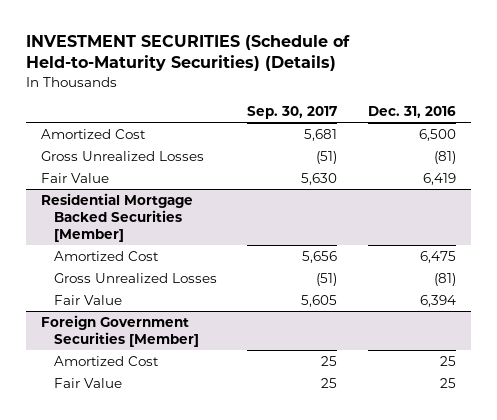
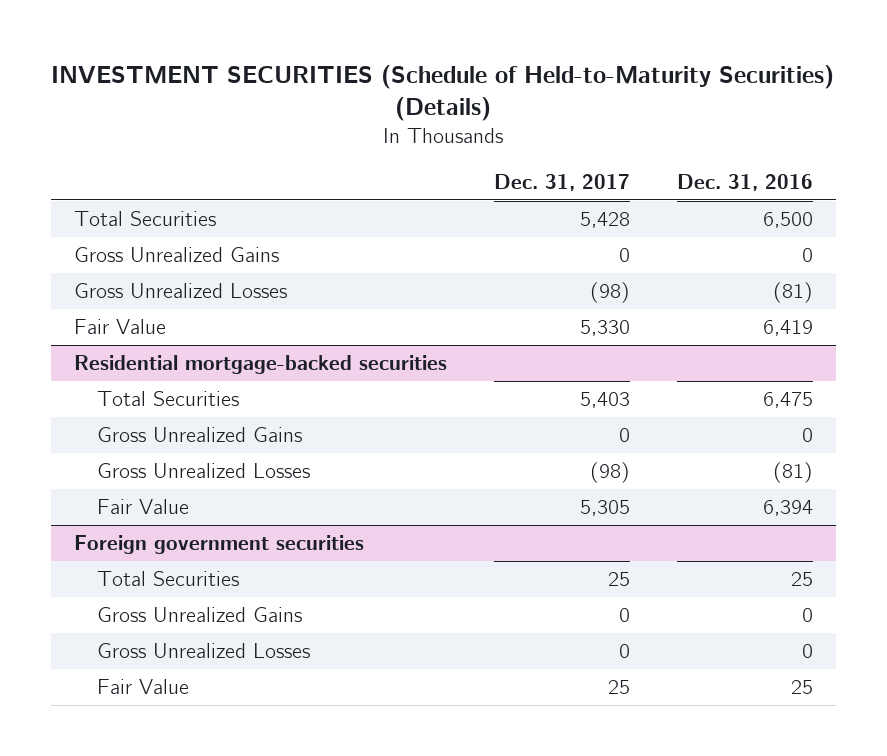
- | Sep. 30, 2017 | Dec. 31, 2016
+ | Dec. 31, 2017 | Dec. 31, 2016
- Amortized Cost | 5,681 | 6,500
+ Total Securities | 5,428 | 6,500
+ Gross Unrealized Gains | 0 | 0
- Residential Mortgage Backed Securities [Member]
- Amortized Cost | 5,656 | 6,475
+ Residential mortgage-backed securities
+ Total Securities | 5,403 | 6,475
+ Gross Unrealized Gains | 0 | 0
- Foreign Government Securities [Member]
- Amortized Cost | 25 | 25
+ Foreign government securities
+ Total Securities | 25 | 25
+ Gross Unrealized Gains | 0 | 0
+ Gross Unrealized Losses | 0 | 0

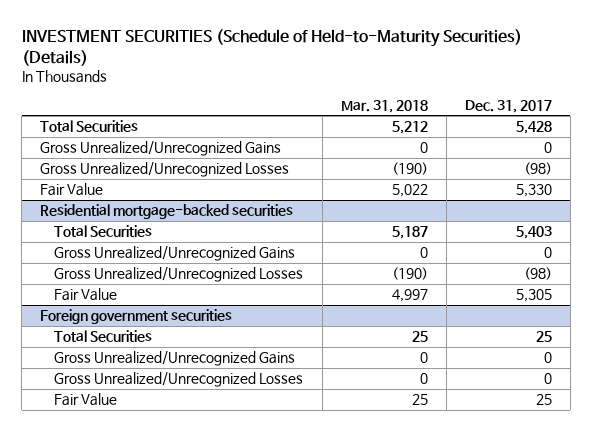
- | Dec. 31, 2017 | Dec. 31, 2016
+ | Mar. 31, 2018 | Dec. 31, 2017
- Gross Unrealized Gains | 0 | 0
- Gross Unrealized Losses | (98) | (81)
+ Gross Unrealized/Unrecognized Gains | 0 | 0
+ Gross Unrealized/Unrecognized Losses | (190) | (98)
@ Residential mortgage-backed securities
- Gross Unrealized Gains | 0 | 0
- Gross Unrealized Losses | (98) | (81)
+ Gross Unrealized/Unrecognized Gains | 0 | 0
+ Gross Unrealized/Unrecognized Losses | (190) | (98)
@ Foreign government securities
- Gross Unrealized Gains | 0 | 0
- Gross Unrealized Losses | 0 | 0
+ Gross Unrealized/Unrecognized Gains | 0 | 0
+ Gross Unrealized/Unrecognized Losses | 0 | 0

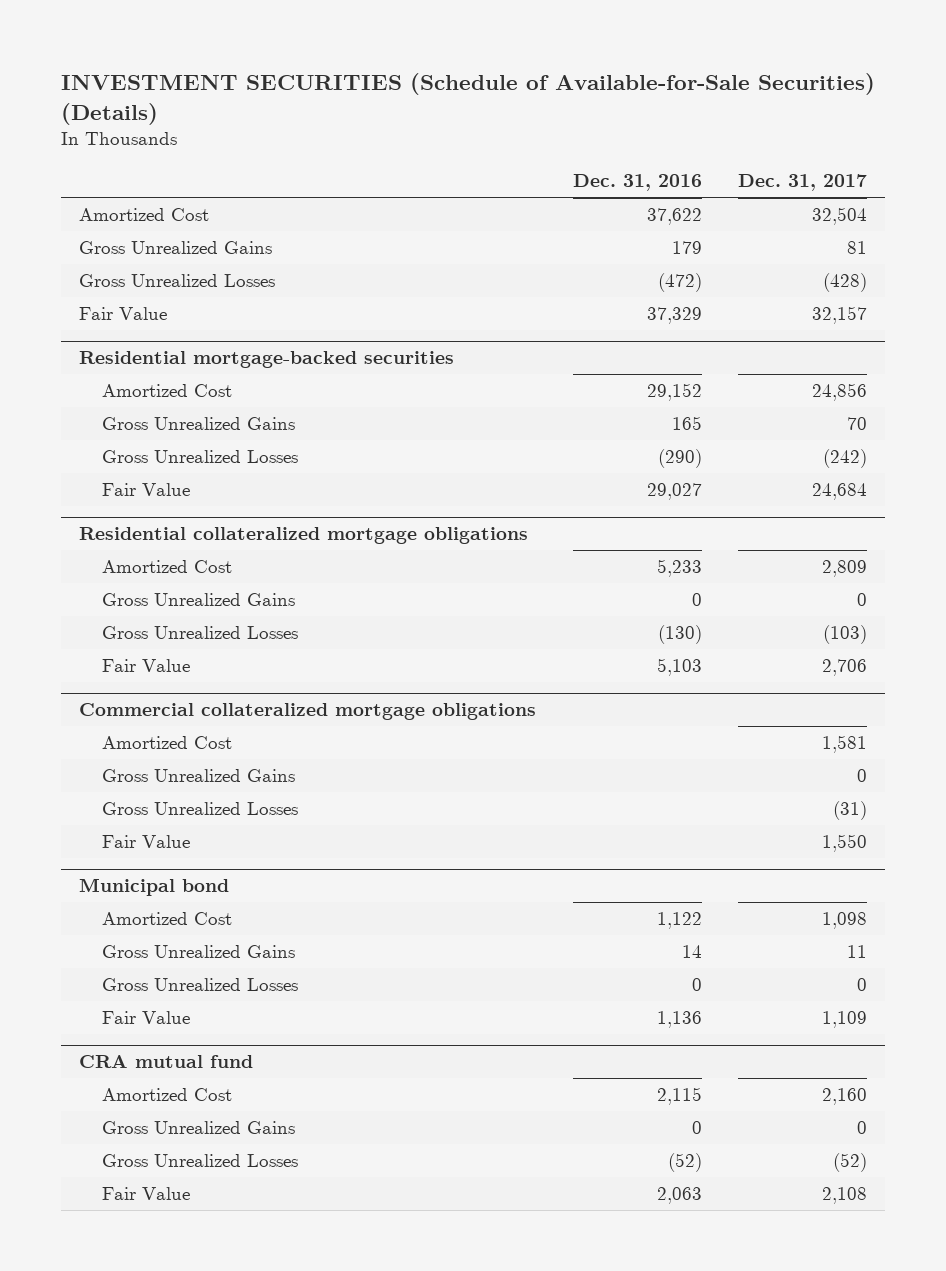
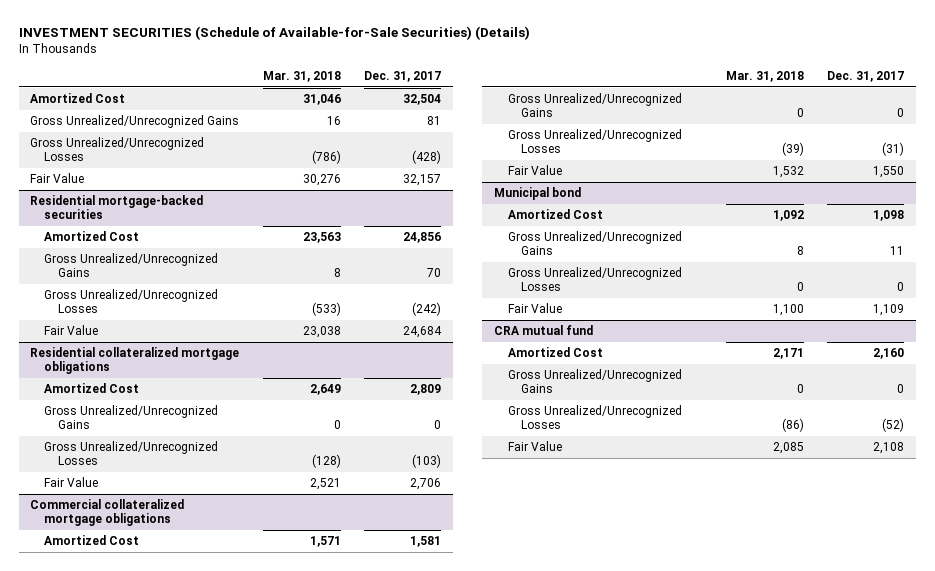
- | Dec. 31, 2016 | Dec. 31, 2017
+ | Mar. 31, 2018 | Dec. 31, 2017
- Gross Unrealized Gains | 179 | 81
- Gross Unrealized Losses | (472) | (428)
+ Gross Unrealized/Unrecognized Gains | 16 | 81
+ Gross Unrealized/Unrecognized Losses | (786) | (428)
@ Residential mortgage-backed securities
- Gross Unrealized Gains | 165 | 70
- Gross Unrealized Losses | (290) | (242)
+ Gross Unrealized/Unrecognized Gains | 8 | 70
+ Gross Unrealized/Unrecognized Losses | (533) | (242)
@ Residential collateralized mortgage obligations
- Gross Unrealized Gains | 0 | 0
- Gross Unrealized Losses | (130) | (103)
+ Gross Unrealized/Unrecognized Gains | 0 | 0
+ Gross Unrealized/Unrecognized Losses | (128) | (103)
@ Commercial collateralized mortgage obligations
- Gross Unrealized Gains | | 0
- Gross Unrealized Losses | | (31)
+ Gross Unrealized/Unrecognized Gains | 0 | 0
+ Gross Unrealized/Unrecognized Losses | (39) | (31)
@ Municipal bond
- Gross Unrealized Gains | 14 | 11
- Gross Unrealized Losses | 0 | 0
+ Gross Unrealized/Unrecognized Gains | 8 | 11
+ Gross Unrealized/Unrecognized Losses | 0 | 0
@ CRA mutual fund
- Gross Unrealized Gains | 0 | 0
- Gross Unrealized Losses | (52) | (52)
+ Gross Unrealized/Unrecognized Gains | 0 | 0
+ Gross Unrealized/Unrecognized Losses | (86) | (52)

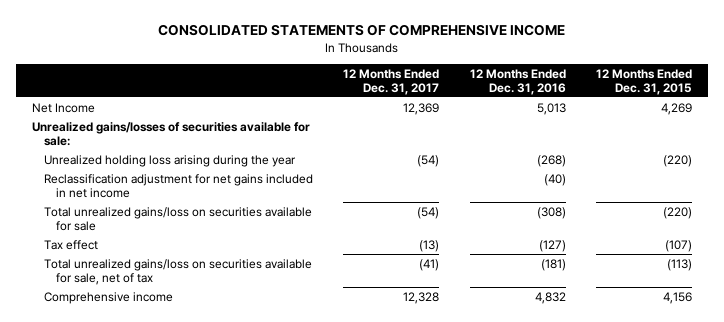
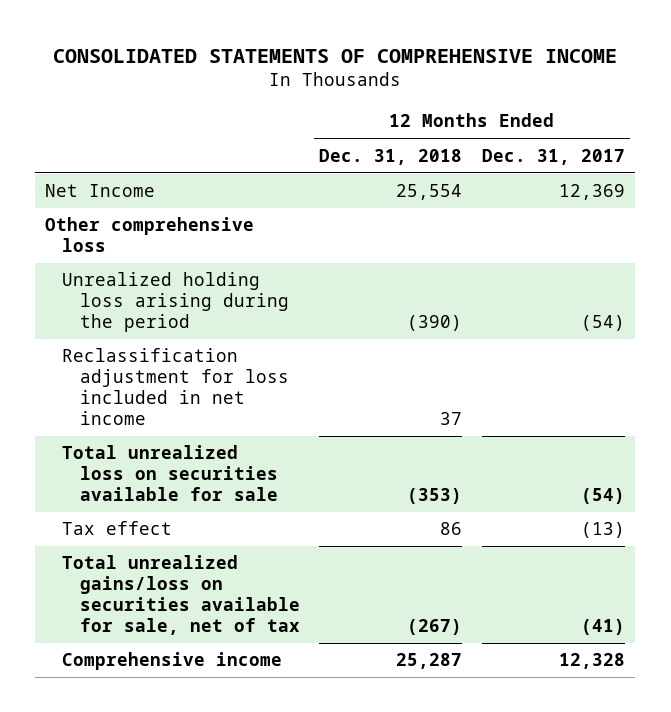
- | 12 Months Ended Dec. 31, 2017 | 12 Months Ended Dec. 31, 2016 | 12 Months Ended Dec. 31, 2015
+ | 12 Months Ended Dec. 31, 2018 | 12 Months Ended Dec. 31, 2017
- Unrealized gains/losses of securities available for sale:
- Unrealized holding loss arising during the year | (54) | (268) | (220)
- Reclassification adjustment for net gains included in net income | | (40) |
- Total unrealized gains/loss on securities available for sale | (54) | (308) | (220)
+ Other comprehensive loss
+ Unrealized holding loss arising during the period | (390) | (54)
+ Reclassification adjustment for loss included in net income | 37 |
+ Total unrealized loss on securities available for sale | (353) | (54)

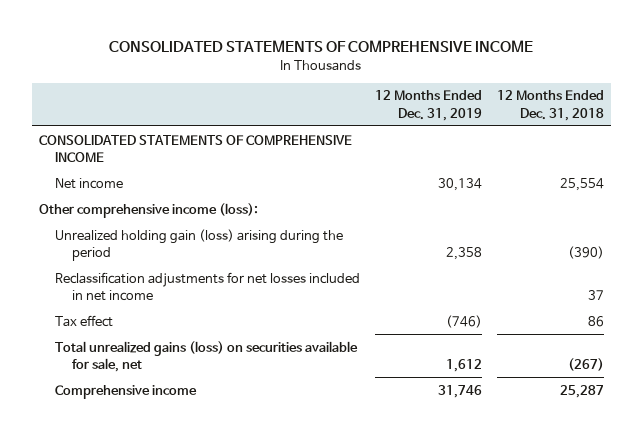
- | 12 Months Ended Dec. 31, 2018 | 12 Months Ended Dec. 31, 2017
+ | 12 Months Ended Dec. 31, 2019 | 12 Months Ended Dec. 31, 2018
- Net Income | 25,554 | 12,369
- Other comprehensive loss
- Unrealized holding loss arising during the period | (390) | (54)
- Reclassification adjustment for loss included in net income | 37 |
- Total unrealized loss on securities available for sale | (353) | (54)
+ CONSOLIDATED STATEMENTS OF COMPREHENSIVE INCOME
+ Net income | 30,134 | 25,554
+ Other comprehensive income (loss):
+ Unrealized holding gain (loss) arising during the period | 2,358 | (390)
+ Reclassification adjustments for net losses included in net income | | 37
- Total unrealized gains/loss on securities available for sale, net of tax | (267) | (41)
+ Total unrealized gains (loss) on securities available for sale, net | 1,612 | (267)

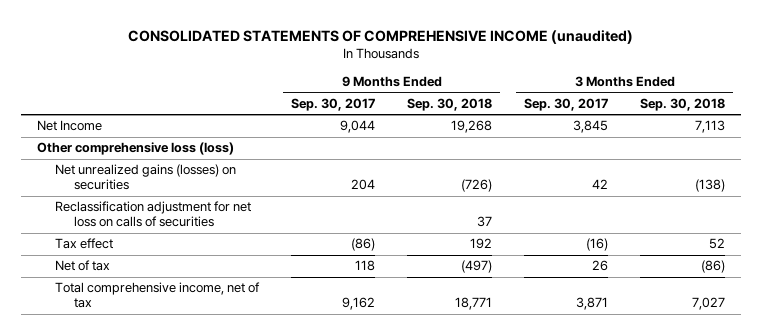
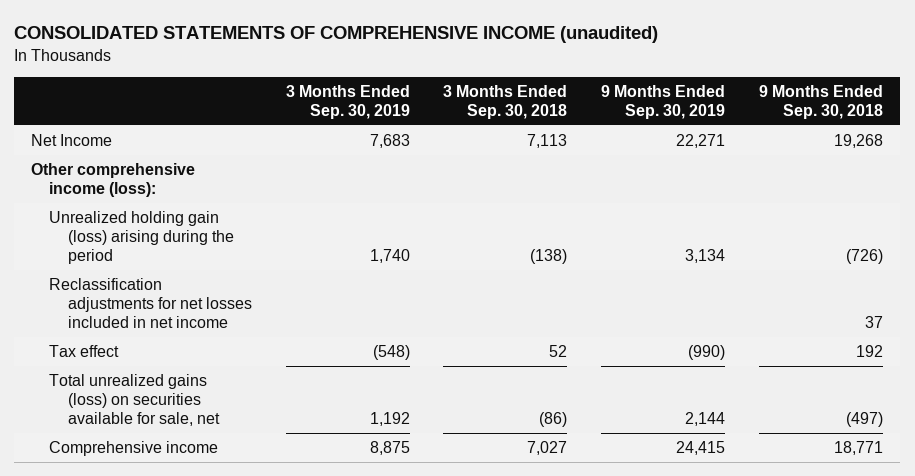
- | 9 Months Ended Sep. 30, 2017 | 9 Months Ended Sep. 30, 2018 | 3 Months Ended Sep. 30, 2017 | 3 Months Ended Sep. 30, 2018
+ | 3 Months Ended Sep. 30, 2019 | 3 Months Ended Sep. 30, 2018 | 9 Months Ended Sep. 30, 2019 | 9 Months Ended Sep. 30, 2018
- Other comprehensive loss (loss)
- Net unrealized gains (losses) on securities | 204 | (726) | 42 | (138)
- Reclassification adjustment for net loss on calls of securities | | 37 | |
+ Other comprehensive income (loss):
+ Unrealized holding gain (loss) arising during the period | 1,740 | (138) | 3,134 | (726)
+ Reclassification adjustments for net losses included in net income | | | | 37
- Net of tax | 118 | (497) | 26 | (86)
- Total comprehensive income, net of tax | 9,162 | 18,771 | 3,871 | 7,027
+ Total unrealized gains (loss) on securities available for sale, net | 1,192 | (86) | 2,144 | (497)
+ Comprehensive income | 8,875 | 7,027 | 24,415 | 18,771

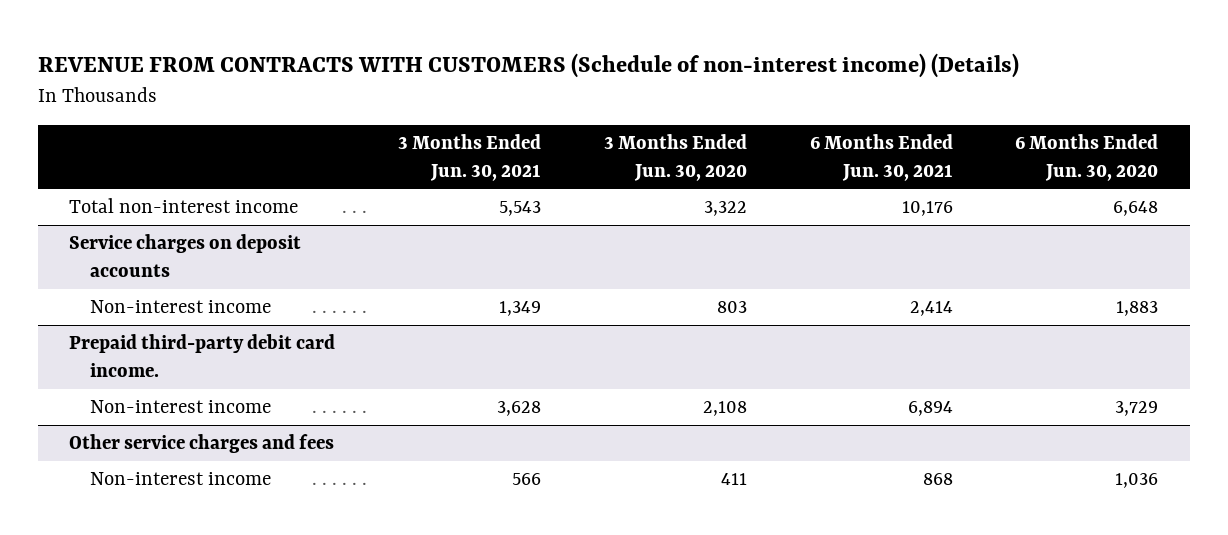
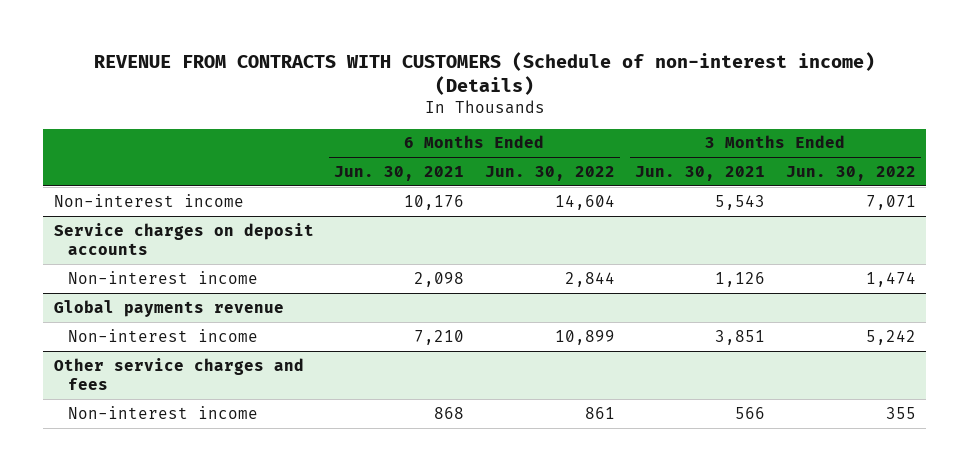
- | 3 Months Ended Jun. 30, 2021 | 3 Months Ended Jun. 30, 2020 | 6 Months Ended Jun. 30, 2021 | 6 Months Ended Jun. 30, 2020
+ | 6 Months Ended Jun. 30, 2021 | 6 Months Ended Jun. 30, 2022 | 3 Months Ended Jun. 30, 2021 | 3 Months Ended Jun. 30, 2022
- Total non-interest income | 5,543 | 3,322 | 10,176 | 6,648
+ Non-interest income | 10,176 | 14,604 | 5,543 | 7,071
@ Service charges on deposit accounts
- Non-interest income | 1,349 | 803 | 2,414 | 1,883
- Prepaid third-party debit card income.
- Non-interest income | 3,628 | 2,108 | 6,894 | 3,729
@ Service charges on deposit accounts
+ Non-interest income | 2,098 | 2,844 | 1,126 | 1,474
+ Global payments revenue
+ Non-interest income | 7,210 | 10,899 | 3,851 | 5,242

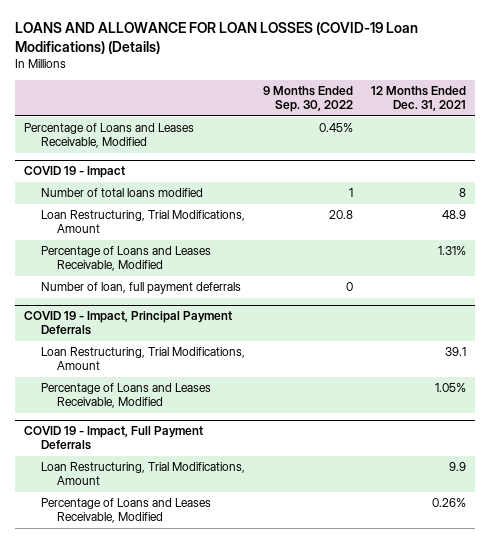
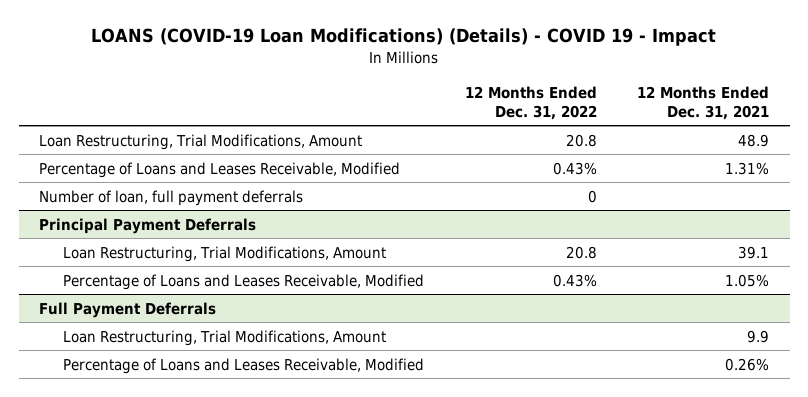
- LOANS AND ALLOWANCE FOR LOAN LOSSES (COVID-19 Loan Modifications) (Details)
+ LOANS (COVID-19 Loan Modifications) (Details) - COVID 19 - Impact
- | 9 Months Ended Sep. 30, 2022 | 12 Months Ended Dec. 31, 2021
+ | 12 Months Ended Dec. 31, 2022 | 12 Months Ended Dec. 31, 2021
- Percentage of Loans and Leases Receivable, Modified | 0.45% |
- COVID 19 - Impact
- Number of total loans modified | 1 | 8
- COVID 19 - Impact, Principal Payment Deferrals
+ Principal Payment Deferrals
- COVID 19 - Impact, Full Payment Deferrals
+ Full Payment Deferrals

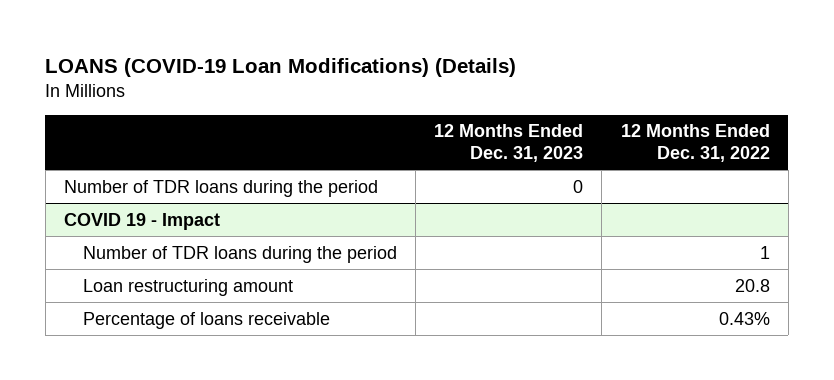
- LOANS (COVID-19 Loan Modifications) (Details) - COVID 19 - Impact
+ LOANS (COVID-19 Loan Modifications) (Details)
- | 12 Months Ended Dec. 31, 2022 | 12 Months Ended Dec. 31, 2021
+ | 12 Months Ended Dec. 31, 2023 | 12 Months Ended Dec. 31, 2022
- Loan Restructuring, Trial Modifications, Amount | 20.8 | 48.9
- Percentage of Loans and Leases Receivable, Modified | 0.43% | 1.31%
- Number of loan, full payment deferrals | 0 |
- Principal Payment Deferrals
- Loan Restructuring, Trial Modifications, Amount | 20.8 | 39.1
- Percentage of Loans and Leases Receivable, Modified | 0.43% | 1.05%
- Full Payment Deferrals
- Loan Restructuring, Trial Modifications, Amount | | 9.9
- Percentage of Loans and Leases Receivable, Modified | | 0.26%
+ Number of TDR loans during the period | 0 |
+ COVID 19 - Impact
+ Number of TDR loans during the period | | 1
+ Loan restructuring amount | | 20.8
+ Percentage of loans receivable | | 0.43%

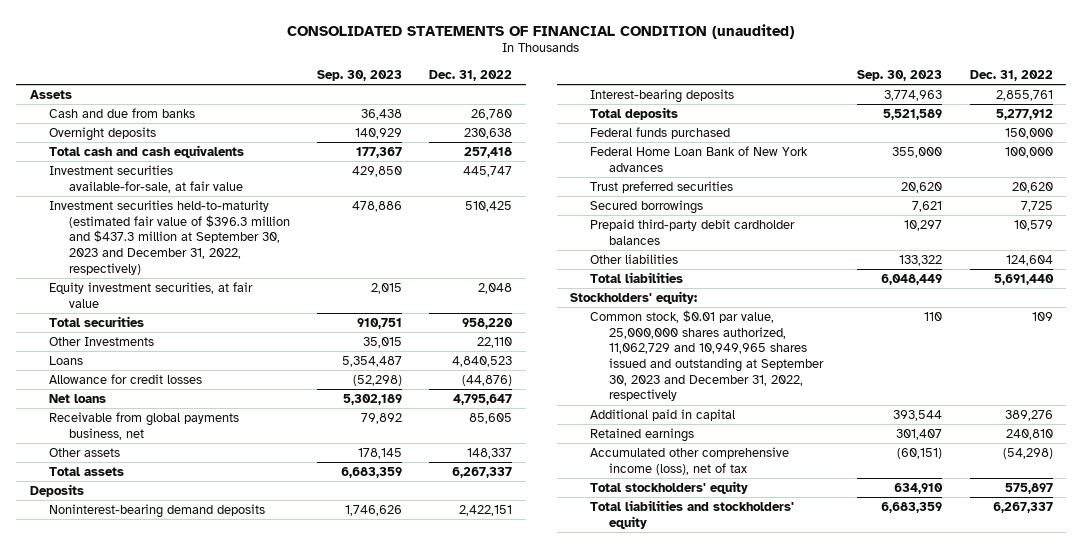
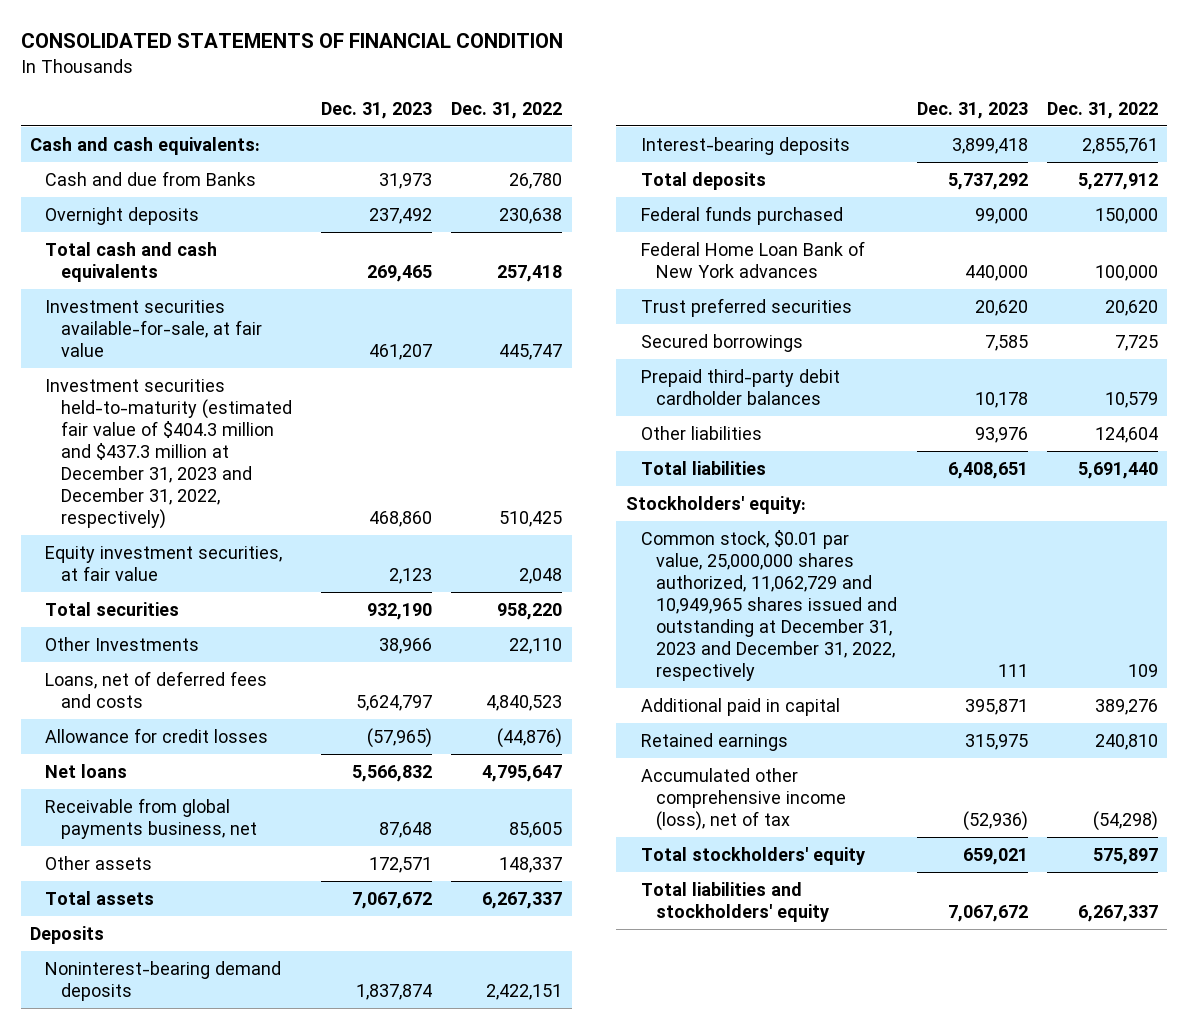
- CONSOLIDATED STATEMENTS OF FINANCIAL CONDITION (unaudited)
+ CONSOLIDATED STATEMENTS OF FINANCIAL CONDITION
- | Sep. 30, 2023 | Dec. 31, 2022
+ | Dec. 31, 2023 | Dec. 31, 2022
- Assets
- Cash and due from banks | 36,438 | 26,780
+ Cash and cash equivalents:
+ Cash and due from Banks | 31,973 | 26,780
- Investment securities held-to-maturity (estimated fair value of $396.3 million and $437.3 million at September 30, 2023 and December 31, 2022, respectively) | 478,886 | 510,425
+ Investment securities held-to-maturity (estimated fair value of $404.3 million and $437.3 million at December 31, 2023 and December 31, 2022, respectively) | 468,860 | 510,425
- Loans | 5,354,487 | 4,840,523
+ Loans, net of deferred fees and costs | 5,624,797 | 4,840,523
- Common stock, $0.01 par value, 25,000,000 shares authorized, 11,062,729 and 10,949,965 shares issued and outstanding at September 30, 2023 and December 31, 2022, respectively | 110 | 109
+ Common stock, $0.01 par value, 25,000,000 shares authorized, 11,062,729 and 10,949,965 shares issued and outstanding at December 31, 2023 and December 31, 2022, respectively | 111 | 109

